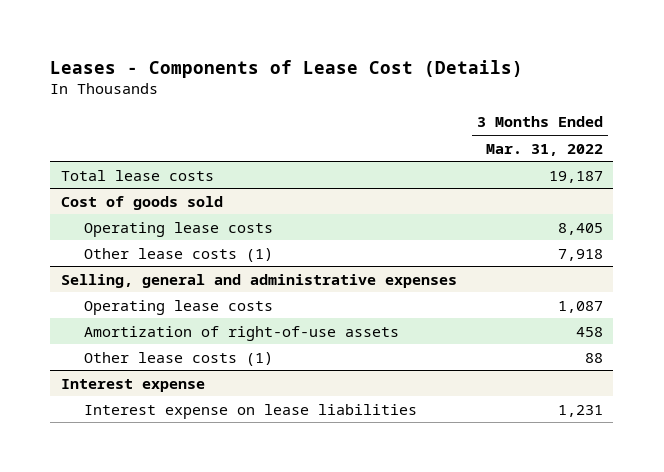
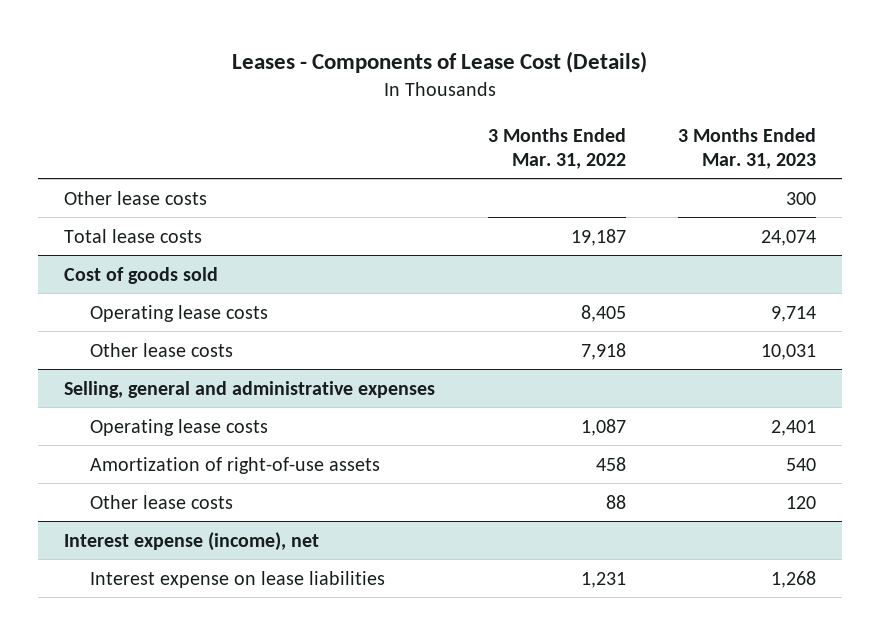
- | 3 Months Ended Mar. 31, 2022
+ | 3 Months Ended Mar. 31, 2022 | 3 Months Ended Mar. 31, 2023
+ Other lease costs | | 300
@ Cost of goods sold
- Other lease costs (1) | 7,918
+ Other lease costs | 7,918 | 10,031
@ Selling, general and administrative expenses
- Other lease costs (1) | 88
- Interest expense
@ Selling, general and administrative expenses
+ Other lease costs | 88 | 120
+ Interest expense (income), net

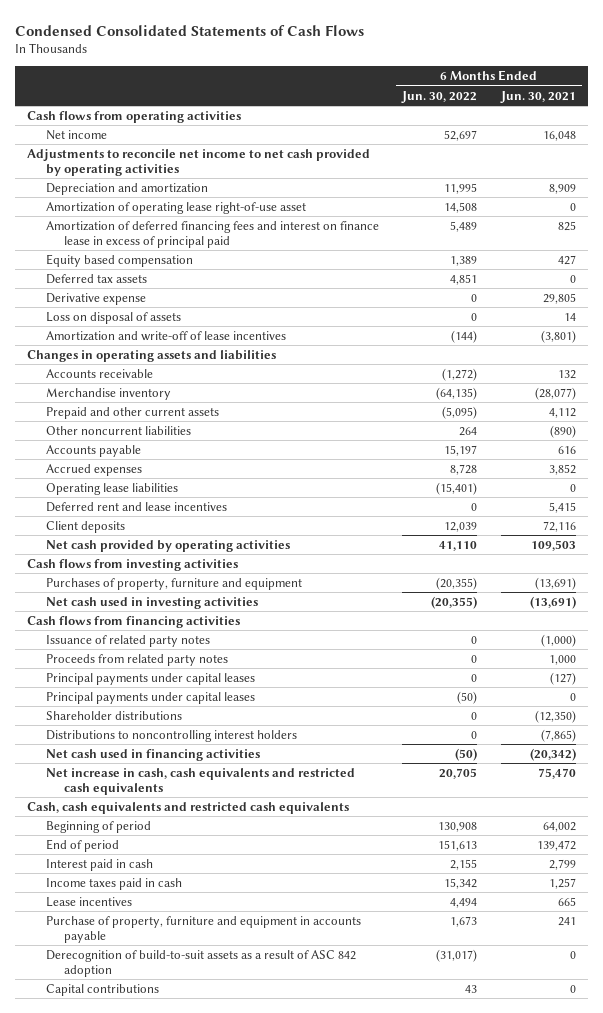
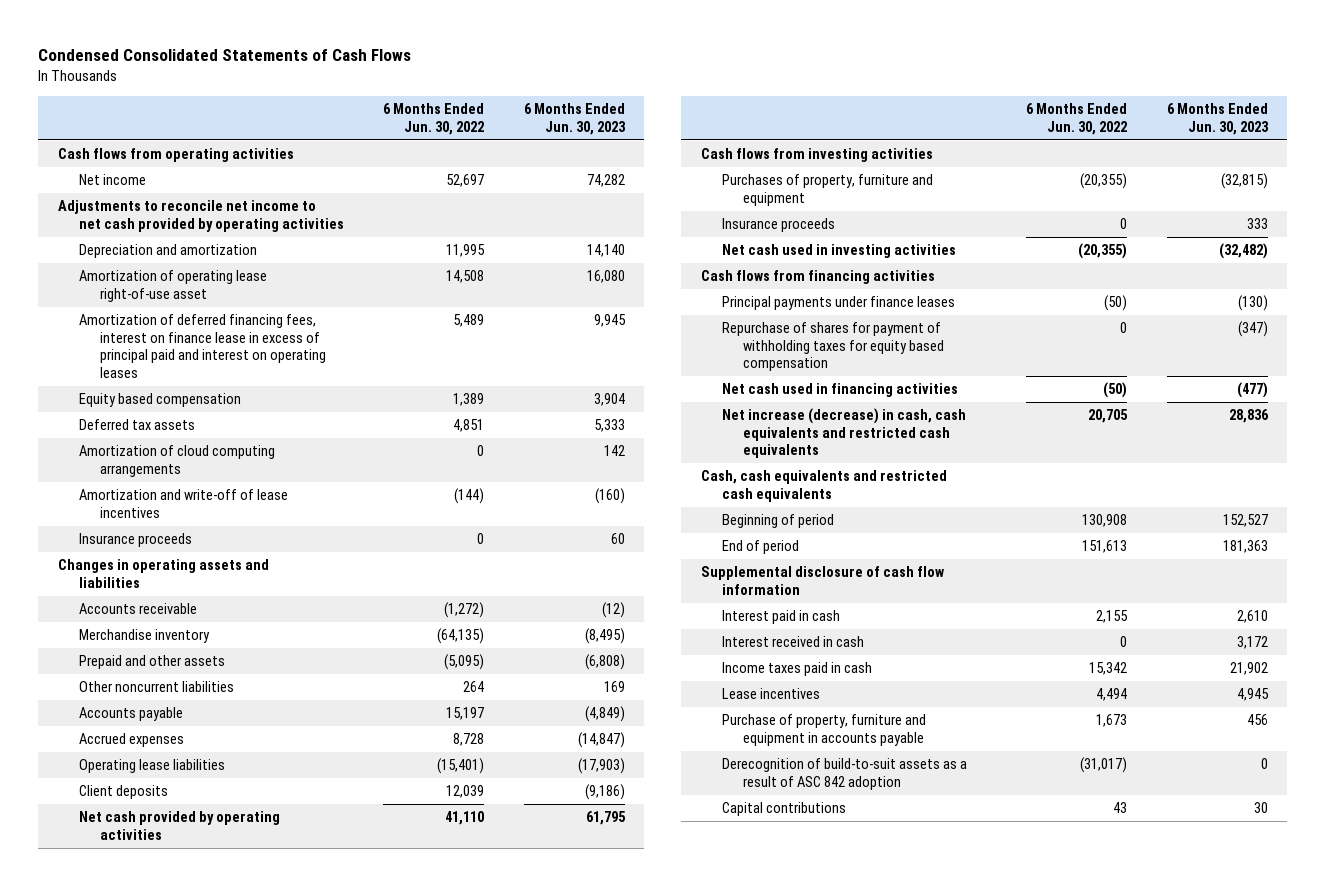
- | 6 Months Ended Jun. 30, 2022 | 6 Months Ended Jun. 30, 2021
+ | 6 Months Ended Jun. 30, 2022 | 6 Months Ended Jun. 30, 2023
- Amortization of deferred financing fees and interest on finance lease in excess of principal paid | 5,489 | 825
+ Amortization of deferred financing fees, interest on finance lease in excess of principal paid and interest on operating leases | 5,489 | 9,945
- Derivative expense | 0 | 29,805
- Loss on disposal of assets | 0 | 14
+ Amortization of cloud computing arrangements | 0 | 142
+ Insurance proceeds | 0 | 60
- Prepaid and other current assets | (5,095) | 4,112
+ Prepaid and other assets | (5,095) | (6,808)
- Deferred rent and lease incentives | 0 | 5,415
+ Insurance proceeds | 0 | 333
- Issuance of related party notes | 0 | (1,000)
- Proceeds from related party notes | 0 | 1,000
- Principal payments under capital leases | 0 | (127)
- Principal payments under capital leases | (50) | 0
- Shareholder distributions | 0 | (12,350)
- Distributions to noncontrolling interest holders | 0 | (7,865)
+ Principal payments under finance leases | (50) | (130)
+ Repurchase of shares for payment of withholding taxes for equity based compensation | 0 | (347)
- Net increase in cash, cash equivalents and restricted cash equivalents | 20,705 | 75,470
+ Net increase (decrease) in cash, cash equivalents and restricted cash equivalents | 20,705 | 28,836
+ Supplemental disclosure of cash flow information
+ Interest received in cash | 0 | 3,172

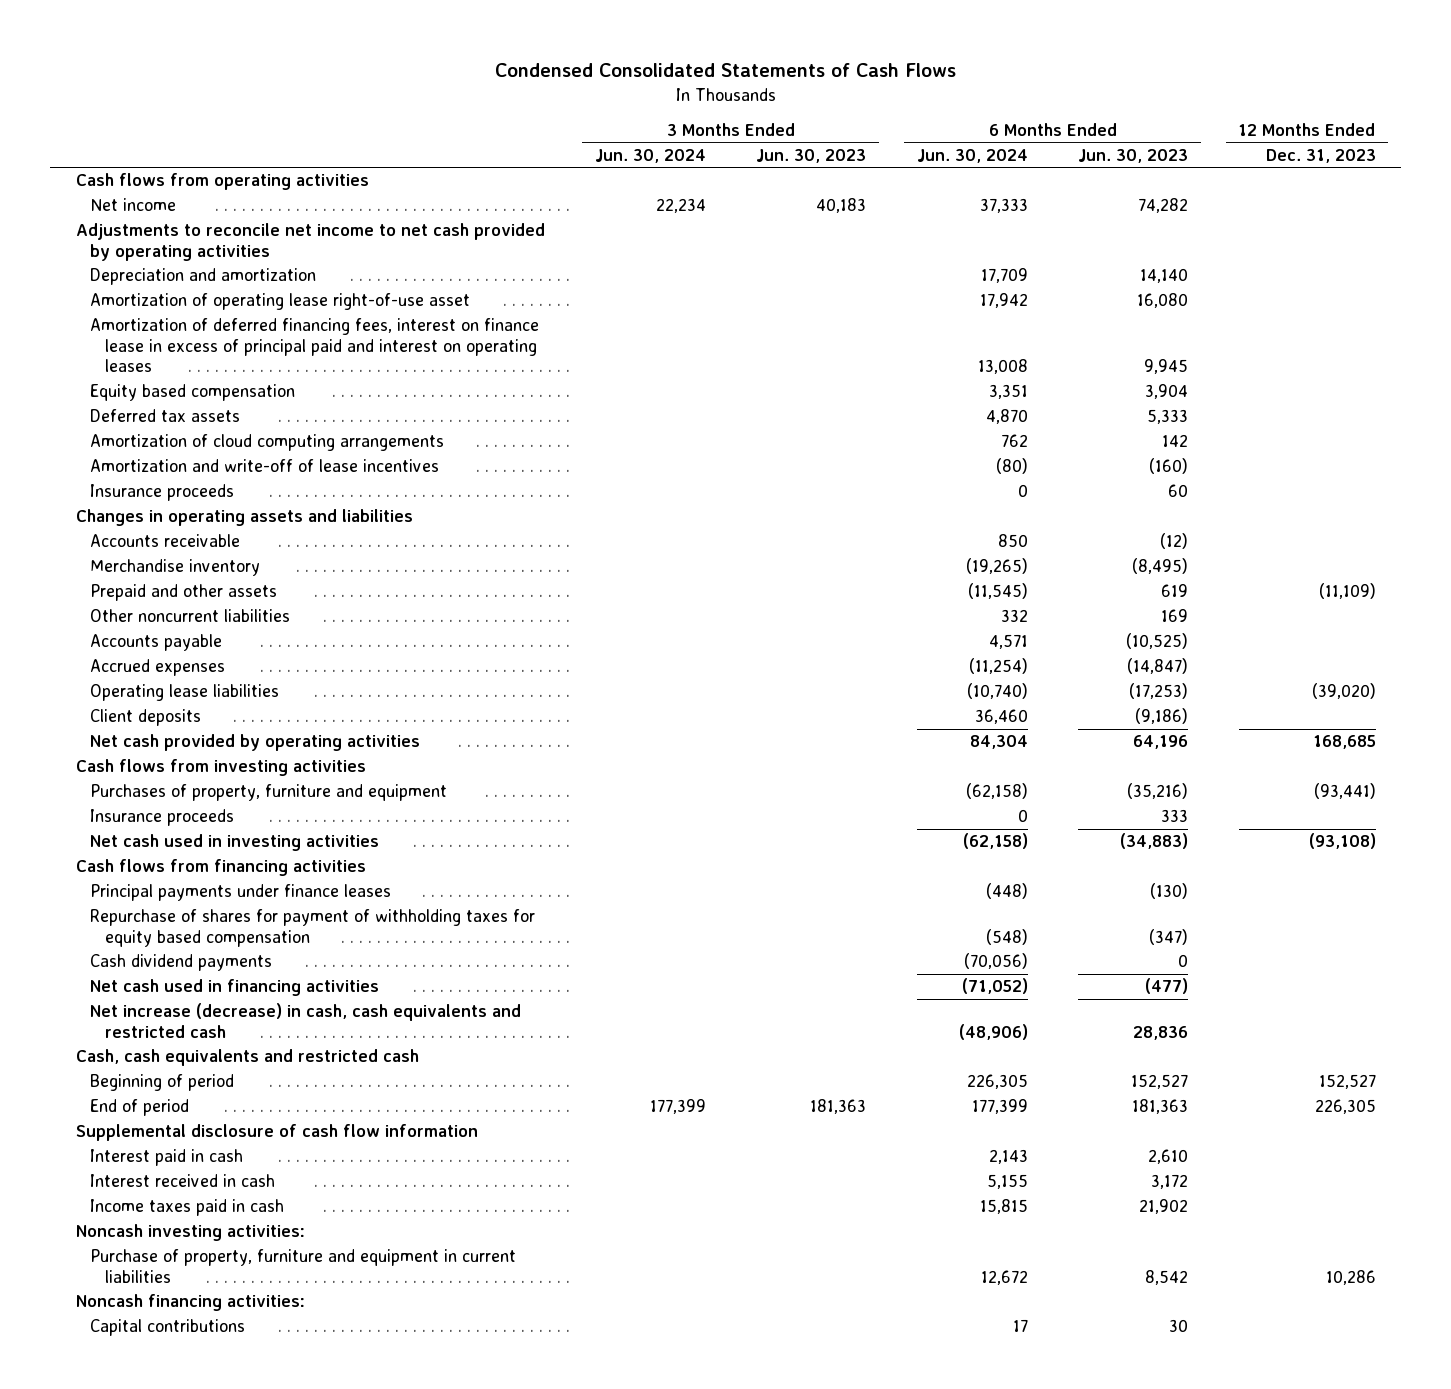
- | 6 Months Ended Jun. 30, 2022 | 6 Months Ended Jun. 30, 2023
+ | 3 Months Ended Jun. 30, 2024 | 3 Months Ended Jun. 30, 2023 | 6 Months Ended Jun. 30, 2024 | 6 Months Ended Jun. 30, 2023 | 12 Months Ended Dec. 31, 2023
- Prepaid and other assets | (5,095) | (6,808)
+ Prepaid and other assets | | | (11,545) | 619 | (11,109)
- Accounts payable | 15,197 | (4,849)
+ Accounts payable | | | 4,571 | (10,525) |
- Operating lease liabilities | (15,401) | (17,903)
+ Operating lease liabilities | | | (10,740) | (17,253) | (39,020)
- Net cash provided by operating activities | 41,110 | 61,795
+ Net cash provided by operating activities | | | 84,304 | 64,196 | 168,685
- Purchases of property, furniture and equipment | (20,355) | (32,815)
+ Purchases of property, furniture and equipment | | | (62,158) | (35,216) | (93,441)
- Net cash used in investing activities | (20,355) | (32,482)
+ Net cash used in investing activities | | | (62,158) | (34,883) | (93,108)
+ Cash dividend payments | | | (70,056) | 0 |
- Net increase (decrease) in cash, cash equivalents and restricted cash equivalents | 20,705 | 28,836
- Cash, cash equivalents and restricted cash equivalents
+ Net increase (decrease) in cash, cash equivalents and restricted cash | | | (48,906) | 28,836 |
+ Cash, cash equivalents and restricted cash
- Lease incentives | 4,494 | 4,945
- Purchase of property, furniture and equipment in accounts payable | 1,673 | 456
- Derecognition of build-to-suit assets as a result of ASC 842 adoption | (31,017) | 0
+ Noncash investing activities:
+ Purchase of property, furniture and equipment in current liabilities | | | 12,672 | 8,542 | 10,286
+ Noncash financing activities:

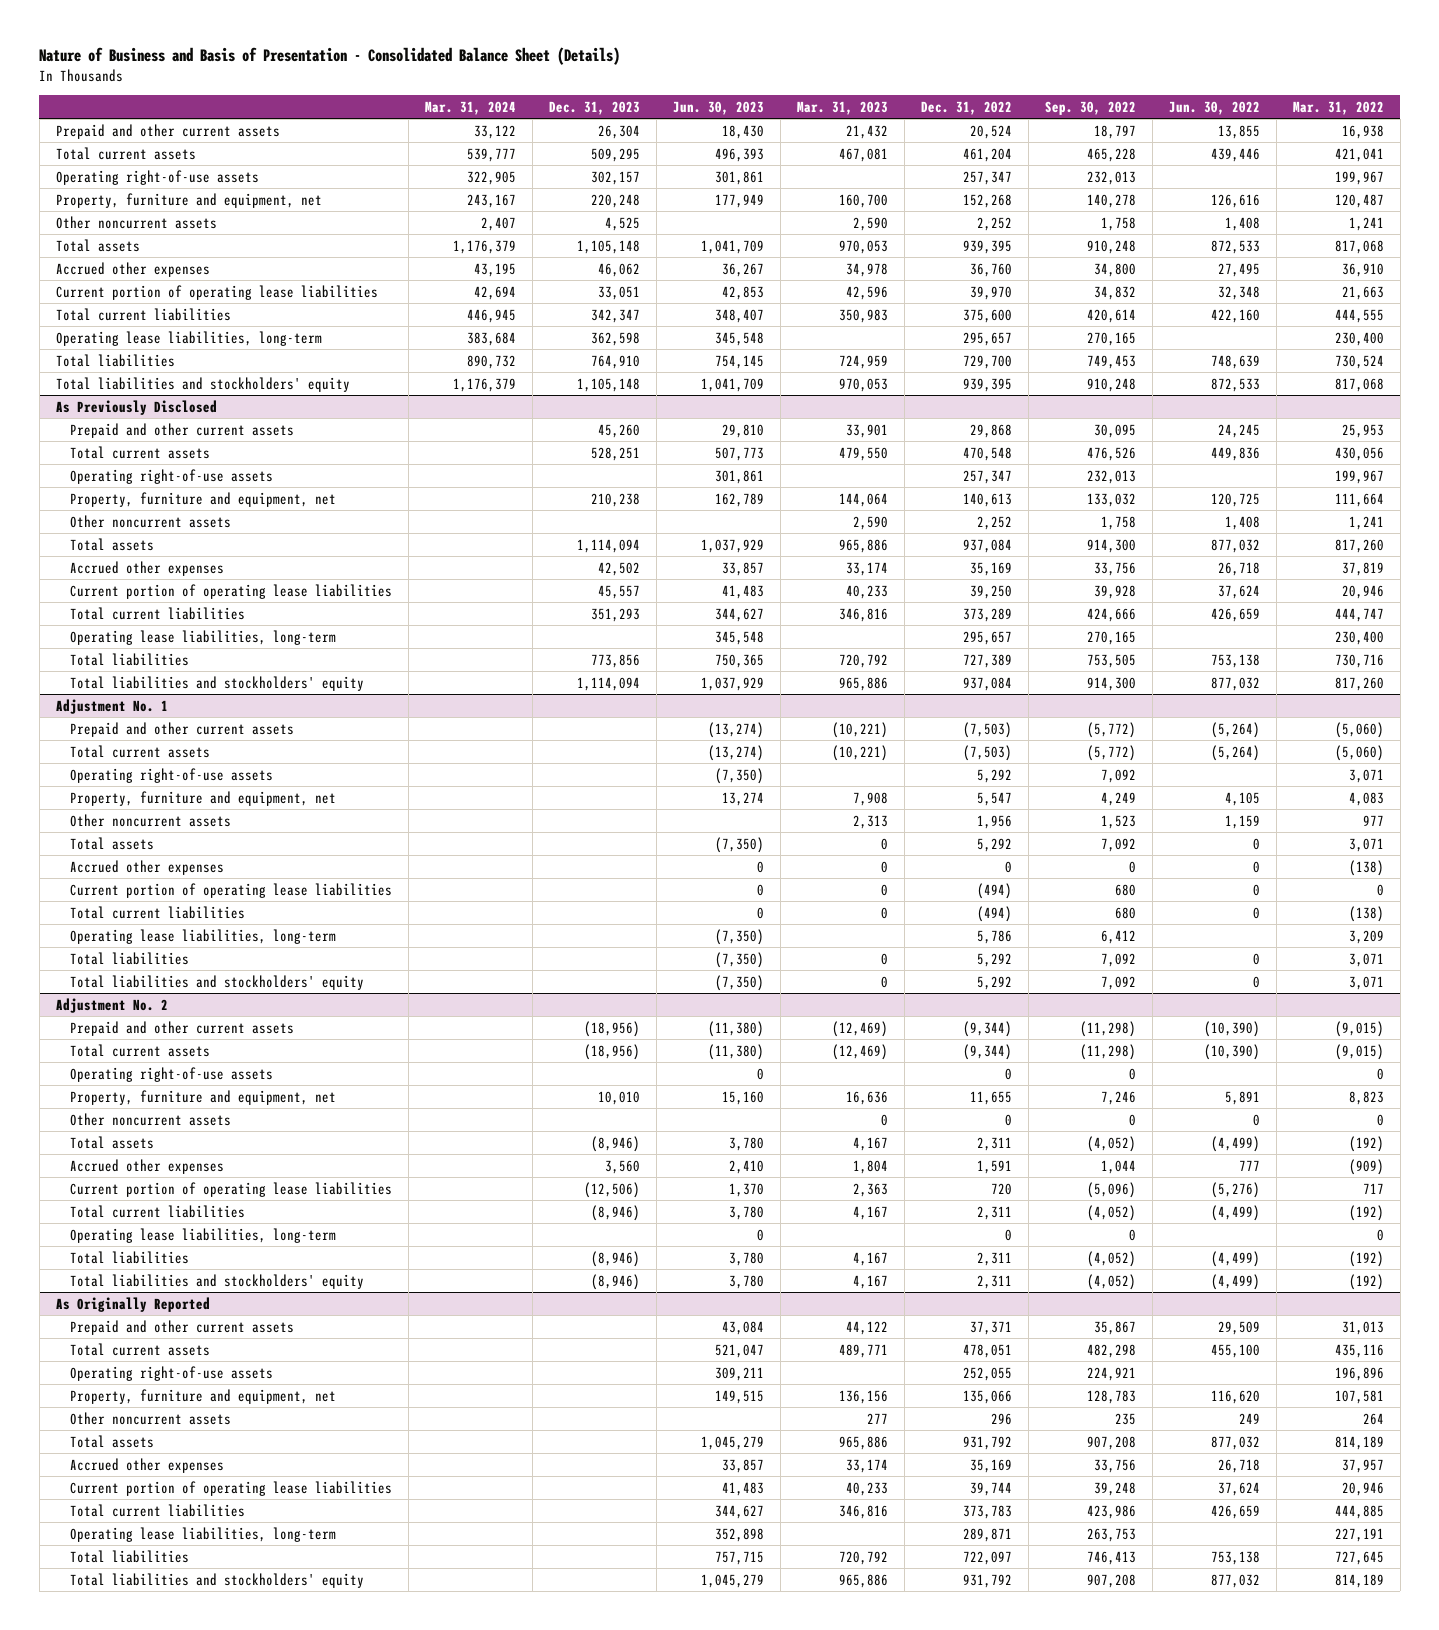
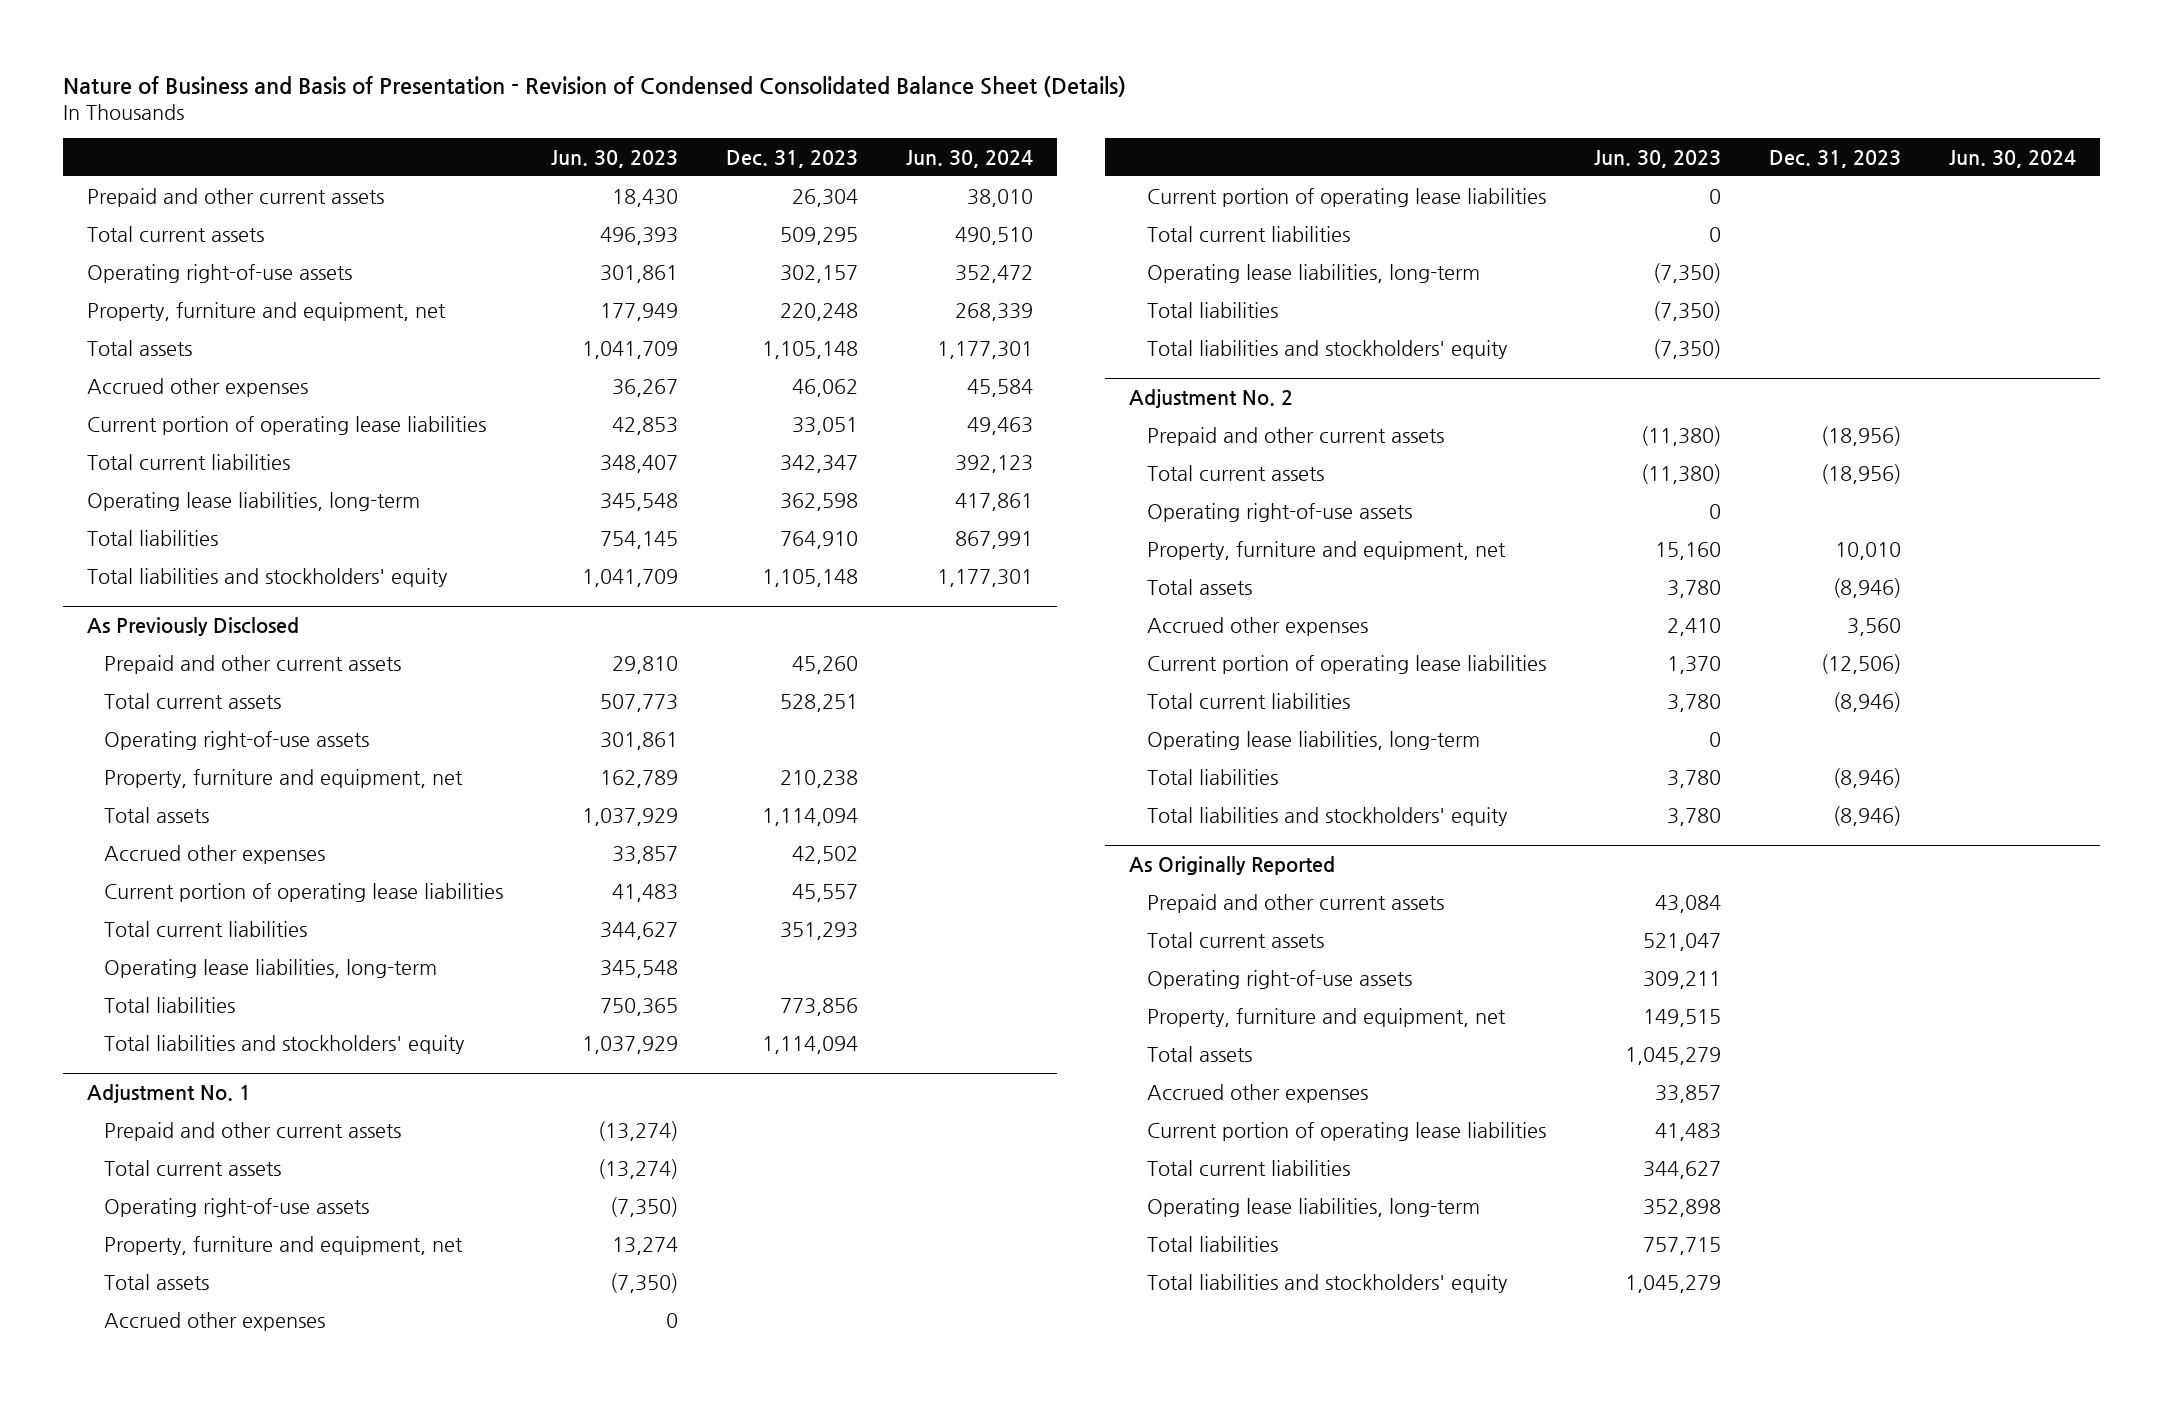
- Nature of Business and Basis of Presentation - Consolidated Balance Sheet (Details)
+ Nature of Business and Basis of Presentation - Revision of Condensed Consolidated Balance Sheet (Details)
- | Mar. 31, 2024 | Dec. 31, 2023 | Jun. 30, 2023 | Mar. 31, 2023 | Dec. 31, 2022 | Sep. 30, 2022 | Jun. 30, 2022 | Mar. 31, 2022
+ | Jun. 30, 2023 | Dec. 31, 2023 | Jun. 30, 2024
- Other noncurrent assets | 2,407 | 4,525 | | 2,590 | 2,252 | 1,758 | 1,408 | 1,241
@ As Previously Disclosed
- Other noncurrent assets | | | | 2,590 | 2,252 | 1,758 | 1,408 | 1,241
@ Adjustment No. 1
- Other noncurrent assets | | | | 2,313 | 1,956 | 1,523 | 1,159 | 977
@ Adjustment No. 2
- Other noncurrent assets | | | | 0 | 0 | 0 | 0 | 0
@ As Originally Reported
- Other noncurrent assets | | | | 277 | 296 | 235 | 249 | 264

